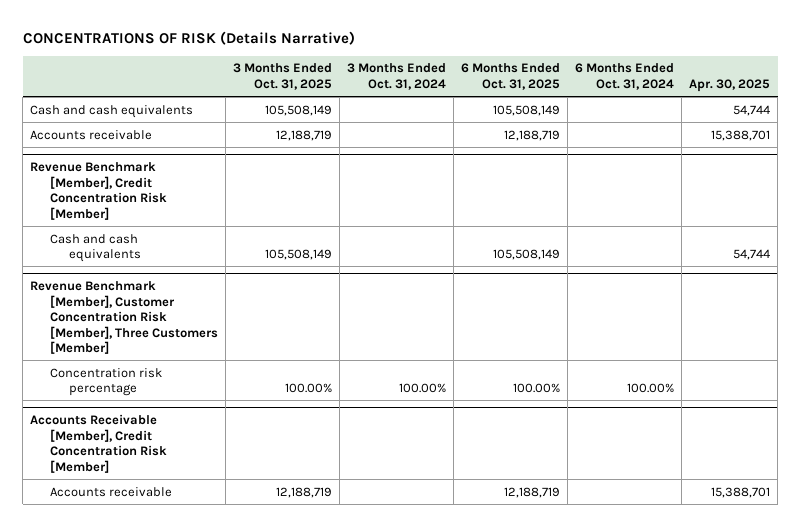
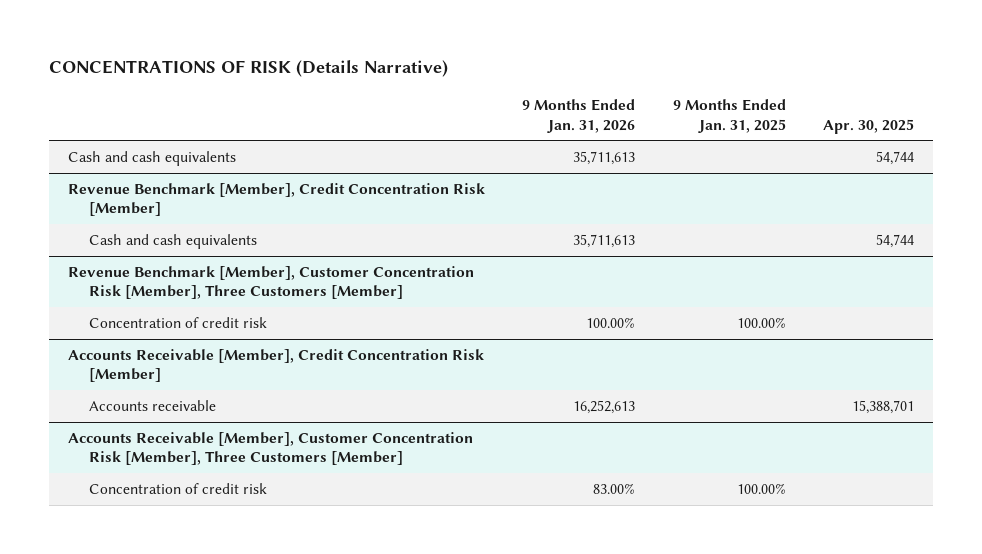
- | 3 Months Ended Oct. 31, 2025 | 3 Months Ended Oct. 31, 2024 | 6 Months Ended Oct. 31, 2025 | 6 Months Ended Oct. 31, 2024 | Apr. 30, 2025
+ | 9 Months Ended Jan. 31, 2026 | 9 Months Ended Jan. 31, 2025 | Apr. 30, 2025
- Accounts receivable | 12,188,719 | | 12,188,719 | | 15,388,701
@ Revenue Benchmark [Member], Customer Concentration Risk [Member], Three Customers [Member]
- Concentration risk percentage | 100.00% | 100.00% | 100.00% | 100.00% |
+ Concentration of credit risk | 100.00% | 100.00% |
+ Accounts Receivable [Member], Customer Concentration Risk [Member], Three Customers [Member]
+ Concentration of credit risk | 83.00% | 100.00% |

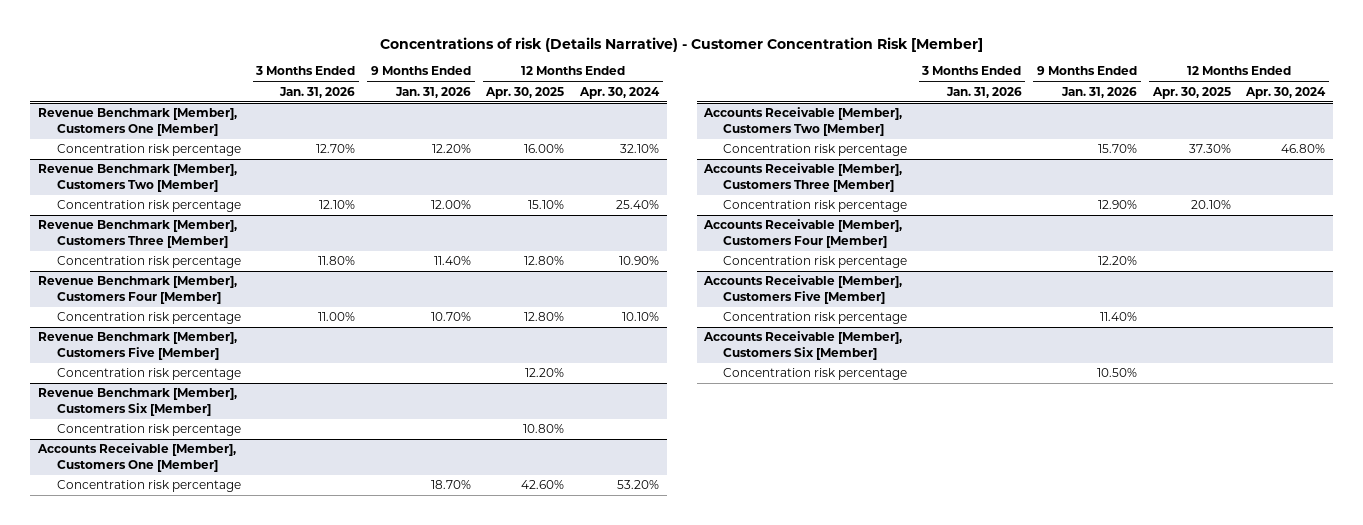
- CONCENTRATIONS OF RISK (Details Narrative)
+ Concentrations of risk (Details Narrative) - Customer Concentration Risk [Member]
- | 9 Months Ended Jan. 31, 2026 | 9 Months Ended Jan. 31, 2025 | Apr. 30, 2025
+ | 3 Months Ended Jan. 31, 2026 | 9 Months Ended Jan. 31, 2026 | 12 Months Ended Apr. 30, 2025 | 12 Months Ended Apr. 30, 2024
- Cash and cash equivalents | 35,711,613 | | 54,744
- Revenue Benchmark [Member], Credit Concentration Risk [Member]
- Cash and cash equivalents | 35,711,613 | | 54,744
- Revenue Benchmark [Member], Customer Concentration Risk [Member], Three Customers [Member]
- Concentration of credit risk | 100.00% | 100.00% |
- Accounts Receivable [Member], Credit Concentration Risk [Member]
- Accounts receivable | 16,252,613 | | 15,388,701
- Accounts Receivable [Member], Customer Concentration Risk [Member], Three Customers [Member]
- Concentration of credit risk | 83.00% | 100.00% |
+ Revenue Benchmark [Member], Customers One [Member]
+ Concentration risk percentage | 12.70% | 12.20% | 16.00% | 32.10%
+ Revenue Benchmark [Member], Customers Two [Member]
+ Concentration risk percentage | 12.10% | 12.00% | 15.10% | 25.40%
+ Revenue Benchmark [Member], Customers Three [Member]
+ Concentration risk percentage | 11.80% | 11.40% | 12.80% | 10.90%
+ Revenue Benchmark [Member], Customers Four [Member]
+ Concentration risk percentage | 11.00% | 10.70% | 12.80% | 10.10%
+ Revenue Benchmark [Member], Customers Five [Member]
+ Concentration risk percentage | | | 12.20% |
+ Revenue Benchmark [Member], Customers Six [Member]
+ Concentration risk percentage | | | 10.80% |
+ Accounts Receivable [Member], Customers One [Member]
+ Concentration risk percentage | | 18.70% | 42.60% | 53.20%
+ Accounts Receivable [Member], Customers Two [Member]
+ Concentration risk percentage | | 15.70% | 37.30% | 46.80%
+ Accounts Receivable [Member], Customers Three [Member]
+ Concentration risk percentage | | 12.90% | 20.10% |
+ Accounts Receivable [Member], Customers Four [Member]
+ Concentration risk percentage | | 12.20% | |
+ Accounts Receivable [Member], Customers Five [Member]
+ Concentration risk percentage | | 11.40% | |
+ Accounts Receivable [Member], Customers Six [Member]
+ Concentration risk percentage | | 10.50% | |

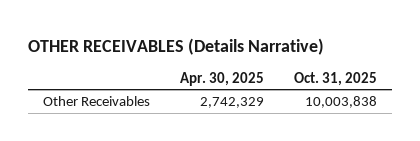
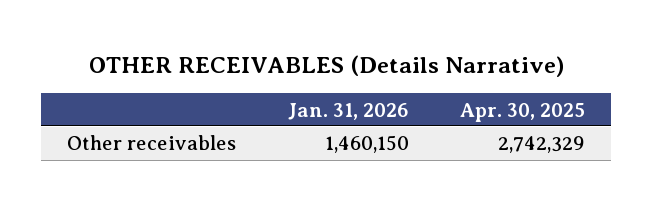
- | Apr. 30, 2025 | Oct. 31, 2025
+ | Jan. 31, 2026 | Apr. 30, 2025
- Other Receivables | 2,742,329 | 10,003,838
+ Other receivables | 1,460,150 | 2,742,329

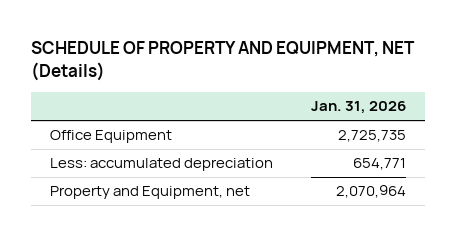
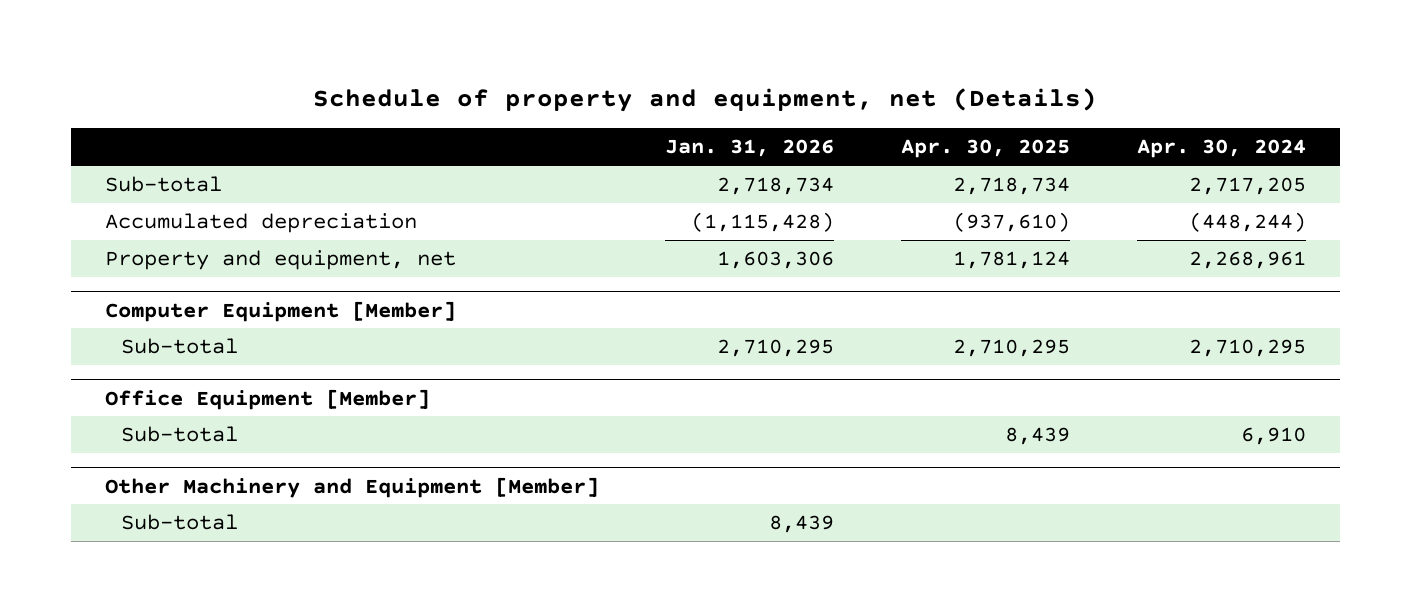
- SCHEDULE OF PROPERTY AND EQUIPMENT, NET (Details)
+ Schedule of property and equipment, net (Details)
- | Jan. 31, 2026
+ | Jan. 31, 2026 | Apr. 30, 2025 | Apr. 30, 2024
- Office Equipment | 2,725,735
- Less: accumulated depreciation | 654,771
- Property and Equipment, net | 2,070,964
+ Sub-total | 2,718,734 | 2,718,734 | 2,717,205
+ Accumulated depreciation | (1,115,428) | (937,610) | (448,244)
+ Property and equipment, net | 1,603,306 | 1,781,124 | 2,268,961
+ Computer Equipment [Member]
+ Sub-total | 2,710,295 | 2,710,295 | 2,710,295
+ Office Equipment [Member]
+ Sub-total | | 8,439 | 6,910
+ Other Machinery and Equipment [Member]
+ Sub-total | 8,439 | |

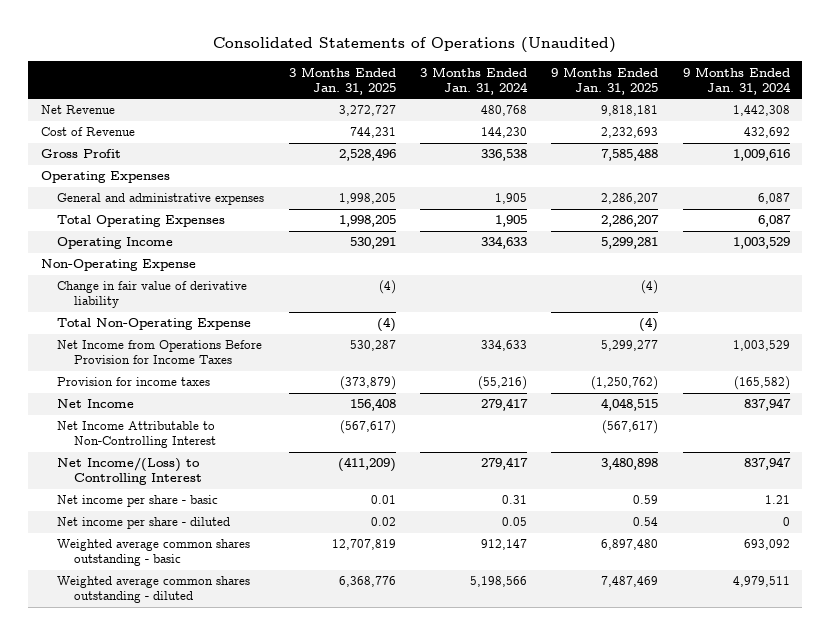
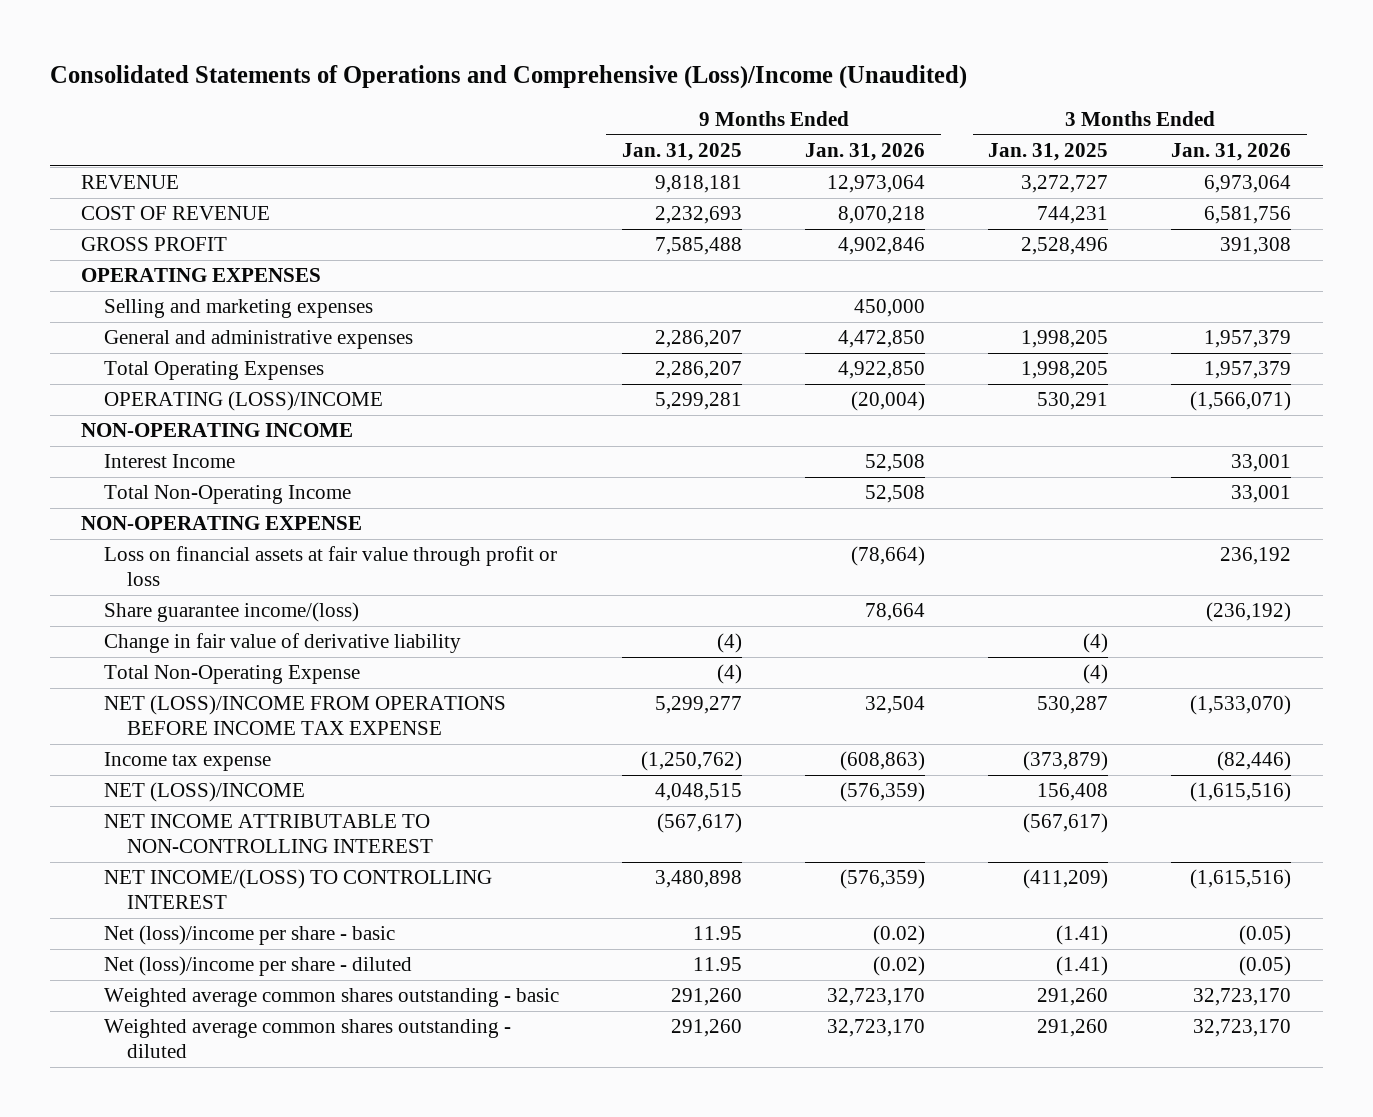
- Consolidated Statements of Operations (Unaudited)
+ Consolidated Statements of Operations and Comprehensive (Loss)/Income (Unaudited)
- | 3 Months Ended Jan. 31, 2025 | 3 Months Ended Jan. 31, 2024 | 9 Months Ended Jan. 31, 2025 | 9 Months Ended Jan. 31, 2024
+ | 9 Months Ended Jan. 31, 2025 | 9 Months Ended Jan. 31, 2026 | 3 Months Ended Jan. 31, 2025 | 3 Months Ended Jan. 31, 2026
- Net Revenue | 3,272,727 | 480,768 | 9,818,181 | 1,442,308
- Cost of Revenue | 744,231 | 144,230 | 2,232,693 | 432,692
- Gross Profit | 2,528,496 | 336,538 | 7,585,488 | 1,009,616
- Operating Expenses
+ REVENUE | 9,818,181 | 12,973,064 | 3,272,727 | 6,973,064
+ COST OF REVENUE | 2,232,693 | 8,070,218 | 744,231 | 6,581,756
+ GROSS PROFIT | 7,585,488 | 4,902,846 | 2,528,496 | 391,308
+ OPERATING EXPENSES
+ Selling and marketing expenses | | 450,000 | |
- Operating Income | 530,291 | 334,633 | 5,299,281 | 1,003,529
- Non-Operating Expense
+ OPERATING (LOSS)/INCOME | 5,299,281 | (20,004) | 530,291 | (1,566,071)
+ NON-OPERATING INCOME
+ Interest Income | | 52,508 | | 33,001
+ Total Non-Operating Income | | 52,508 | | 33,001
+ NON-OPERATING EXPENSE
+ Loss on financial assets at fair value through profit or loss | | (78,664) | | 236,192
+ Share guarantee income/(loss) | | 78,664 | | (236,192)
- Net Income from Operations Before Provision for Income Taxes | 530,287 | 334,633 | 5,299,277 | 1,003,529
- Provision for income taxes | (373,879) | (55,216) | (1,250,762) | (165,582)
- Net Income | 156,408 | 279,417 | 4,048,515 | 837,947
- Net Income Attributable to Non-Controlling Interest | (567,617) | | (567,617) |
- Net Income/(Loss) to Controlling Interest | (411,209) | 279,417 | 3,480,898 | 837,947
- Net income per share - basic | 0.01 | 0.31 | 0.59 | 1.21
- Net income per share - diluted | 0.02 | 0.05 | 0.54 | 0
- Weighted average common shares outstanding - basic | 12,707,819 | 912,147 | 6,897,480 | 693,092
- Weighted average common shares outstanding - diluted | 6,368,776 | 5,198,566 | 7,487,469 | 4,979,511
+ NET (LOSS)/INCOME FROM OPERATIONS BEFORE INCOME TAX EXPENSE | 5,299,277 | 32,504 | 530,287 | (1,533,070)
+ Income tax expense | (1,250,762) | (608,863) | (373,879) | (82,446)
+ NET (LOSS)/INCOME | 4,048,515 | (576,359) | 156,408 | (1,615,516)
+ NET INCOME ATTRIBUTABLE TO NON-CONTROLLING INTEREST | (567,617) | | (567,617) |
+ NET INCOME/(LOSS) TO CONTROLLING INTEREST | 3,480,898 | (576,359) | (411,209) | (1,615,516)
+ Net (loss)/income per share - basic | 11.95 | (0.02) | (1.41) | (0.05)
+ Net (loss)/income per share - diluted | 11.95 | (0.02) | (1.41) | (0.05)
+ Weighted average common shares outstanding - basic | 291,260 | 32,723,170 | 291,260 | 32,723,170
+ Weighted average common shares outstanding - diluted | 291,260 | 32,723,170 | 291,260 | 32,723,170

